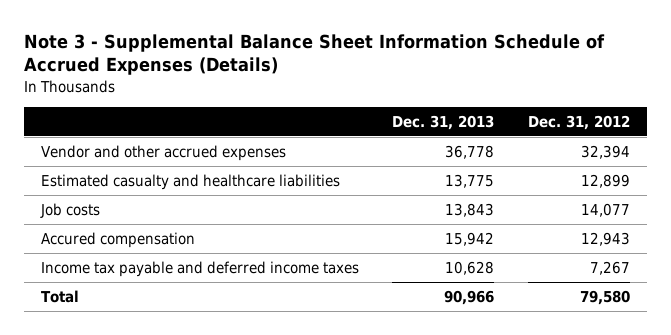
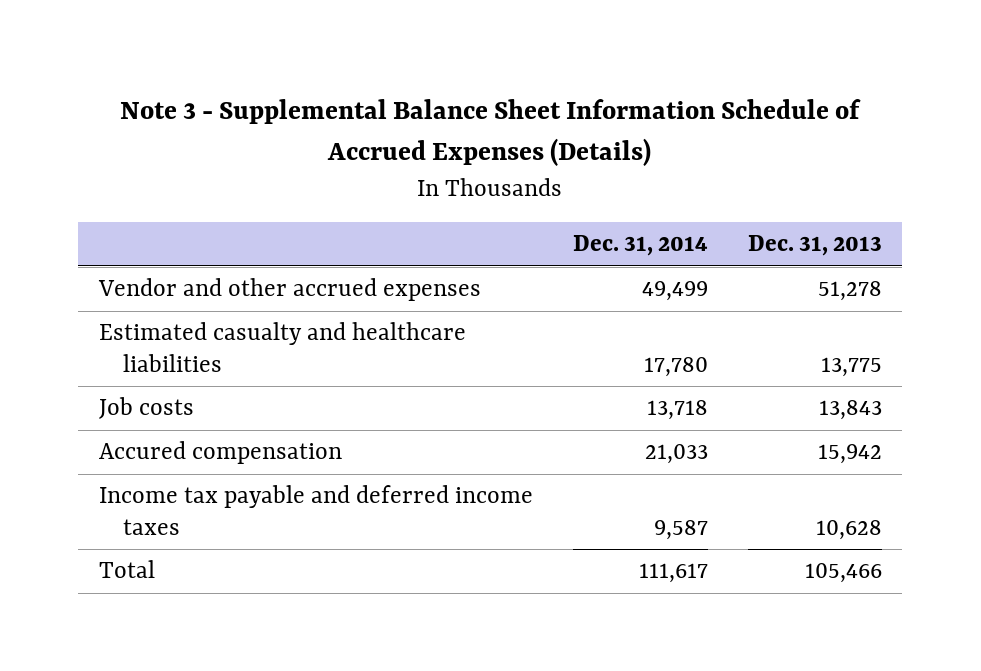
- | Dec. 31, 2013 | Dec. 31, 2012
+ | Dec. 31, 2014 | Dec. 31, 2013
- Vendor and other accrued expenses | 36,778 | 32,394
+ Vendor and other accrued expenses | 49,499 | 51,278
- Total | 90,966 | 79,580
+ Total | 111,617 | 105,466

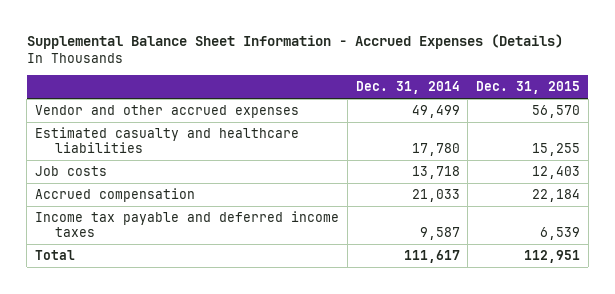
- Note 3 - Supplemental Balance Sheet Information Schedule of Accrued Expenses (Details)
+ Supplemental Balance Sheet Information - Accrued Expenses (Details)
- | Dec. 31, 2014 | Dec. 31, 2013
+ | Dec. 31, 2014 | Dec. 31, 2015
- Accured compensation | 21,033 | 15,942
+ Accrued compensation | 21,033 | 22,184

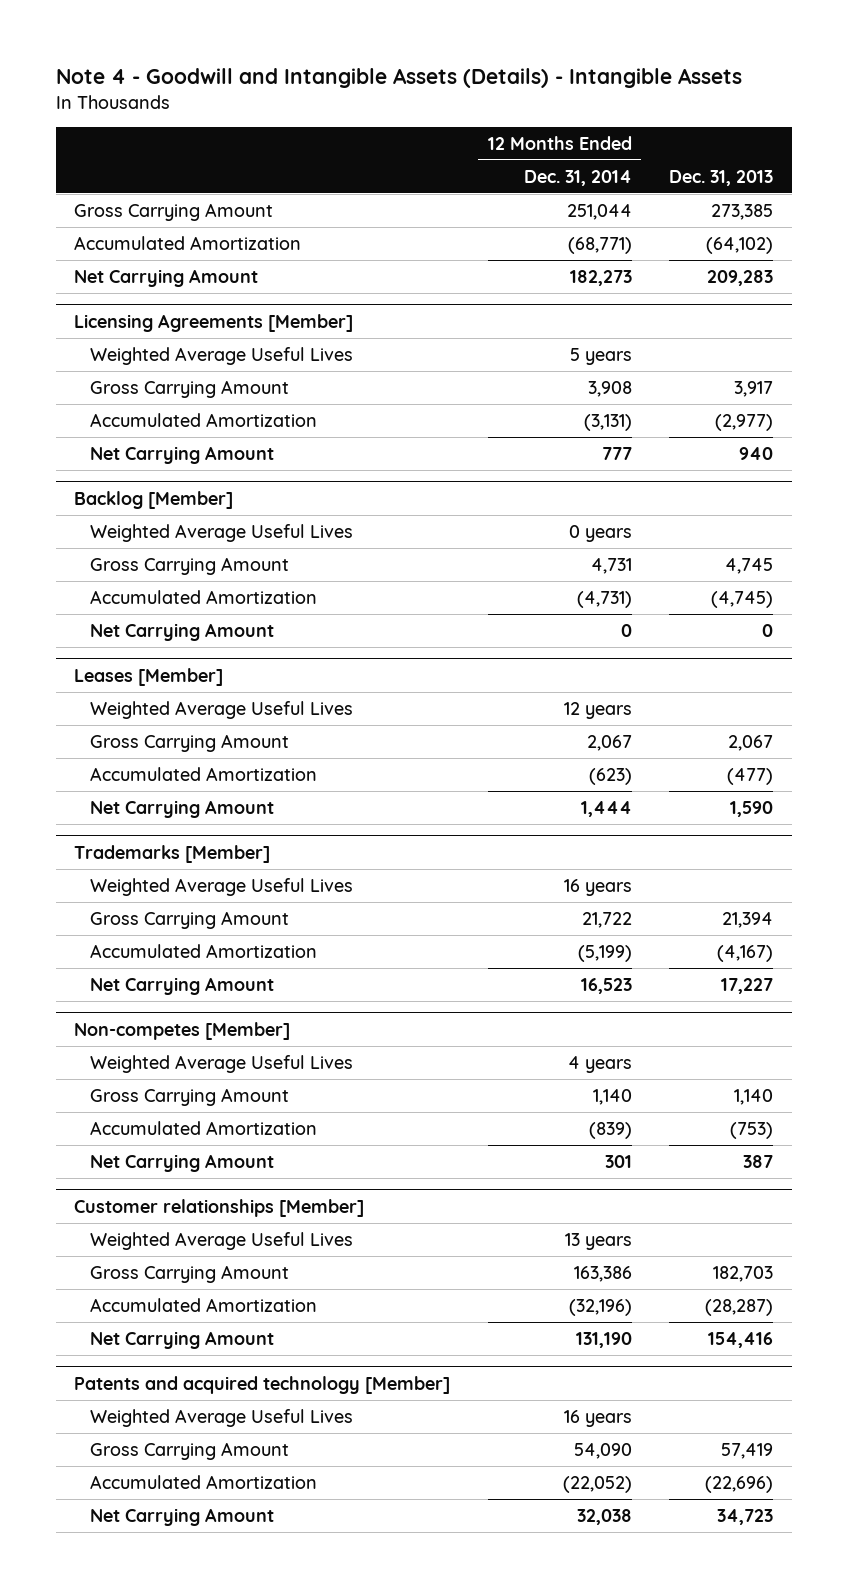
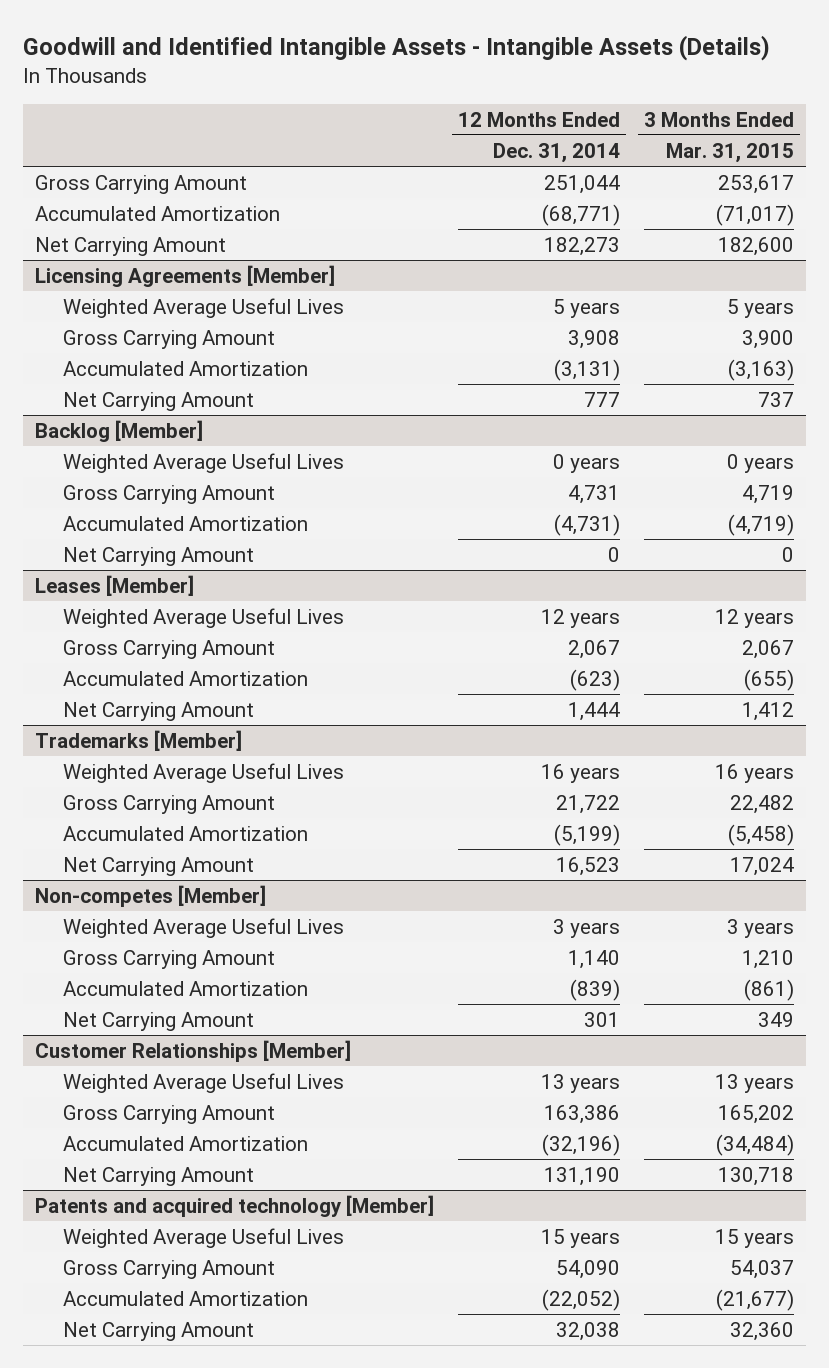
- Note 4 - Goodwill and Intangible Assets (Details) - Intangible Assets
+ Goodwill and Identified Intangible Assets - Intangible Assets (Details)
- | 12 Months Ended Dec. 31, 2014 | Dec. 31, 2013
+ | 12 Months Ended Dec. 31, 2014 | 3 Months Ended Mar. 31, 2015
@ Non-competes [Member]
- Weighted Average Useful Lives | 4 years |
+ Weighted Average Useful Lives | 3 years | 3 years
- Customer relationships [Member]
+ Customer Relationships [Member]
@ Patents and acquired technology [Member]
- Weighted Average Useful Lives | 16 years |
+ Weighted Average Useful Lives | 15 years | 15 years

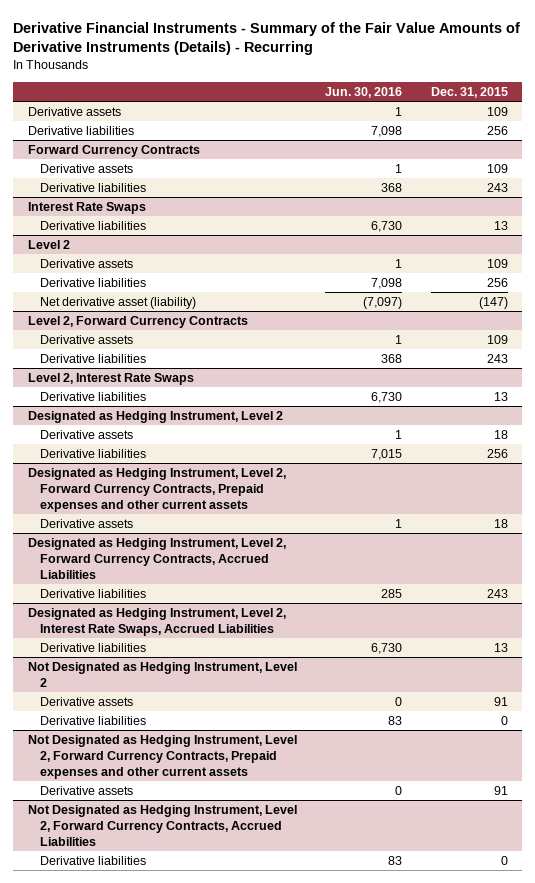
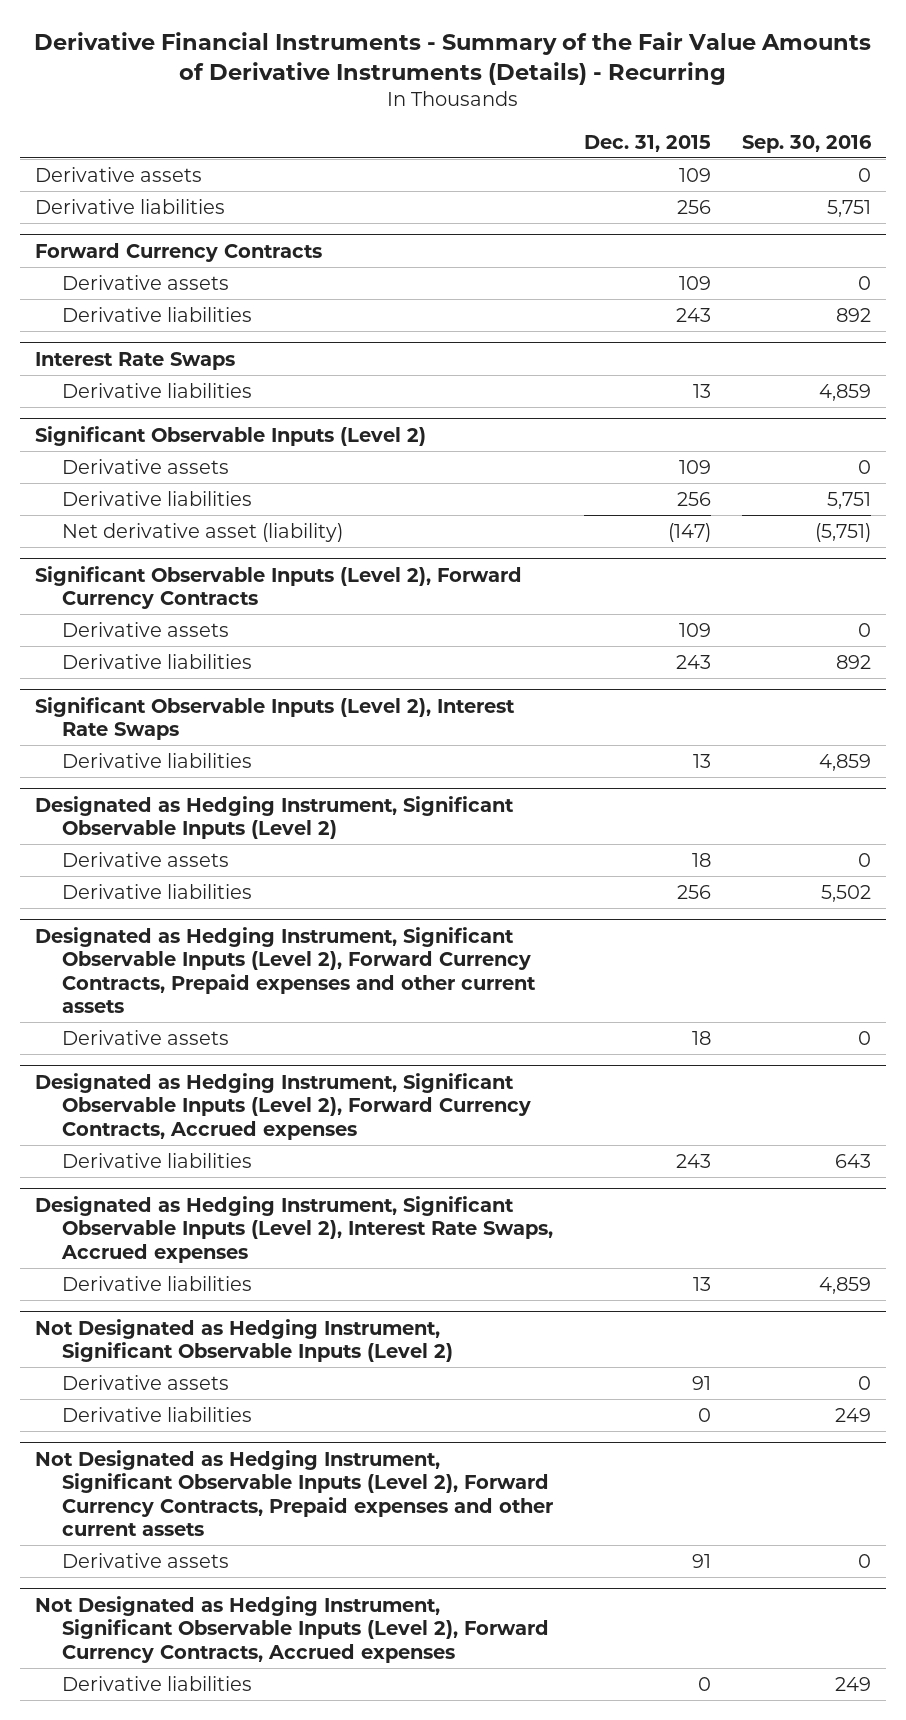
- | Jun. 30, 2016 | Dec. 31, 2015
+ | Dec. 31, 2015 | Sep. 30, 2016
- Level 2
+ Significant Observable Inputs (Level 2)
- Level 2, Forward Currency Contracts
+ Significant Observable Inputs (Level 2), Forward Currency Contracts
- Level 2, Interest Rate Swaps
+ Significant Observable Inputs (Level 2), Interest Rate Swaps
- Designated as Hedging Instrument, Level 2
+ Designated as Hedging Instrument, Significant Observable Inputs (Level 2)
- Designated as Hedging Instrument, Level 2, Forward Currency Contracts, Prepaid expenses and other current assets
+ Designated as Hedging Instrument, Significant Observable Inputs (Level 2), Forward Currency Contracts, Prepaid expenses and other current assets
- Designated as Hedging Instrument, Level 2, Forward Currency Contracts, Accrued Liabilities
+ Designated as Hedging Instrument, Significant Observable Inputs (Level 2), Forward Currency Contracts, Accrued expenses
- Designated as Hedging Instrument, Level 2, Interest Rate Swaps, Accrued Liabilities
+ Designated as Hedging Instrument, Significant Observable Inputs (Level 2), Interest Rate Swaps, Accrued expenses
- Not Designated as Hedging Instrument, Level 2
+ Not Designated as Hedging Instrument, Significant Observable Inputs (Level 2)
- Not Designated as Hedging Instrument, Level 2, Forward Currency Contracts, Prepaid expenses and other current assets
+ Not Designated as Hedging Instrument, Significant Observable Inputs (Level 2), Forward Currency Contracts, Prepaid expenses and other current assets
- Not Designated as Hedging Instrument, Level 2, Forward Currency Contracts, Accrued Liabilities
+ Not Designated as Hedging Instrument, Significant Observable Inputs (Level 2), Forward Currency Contracts, Accrued expenses

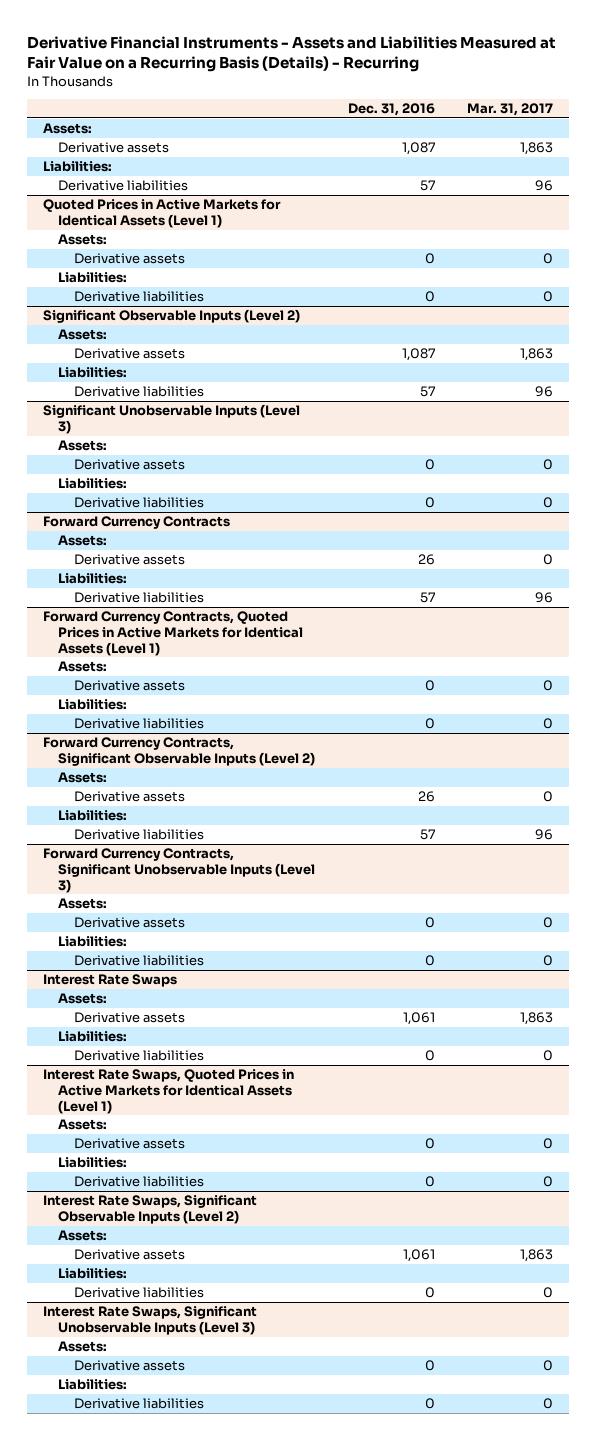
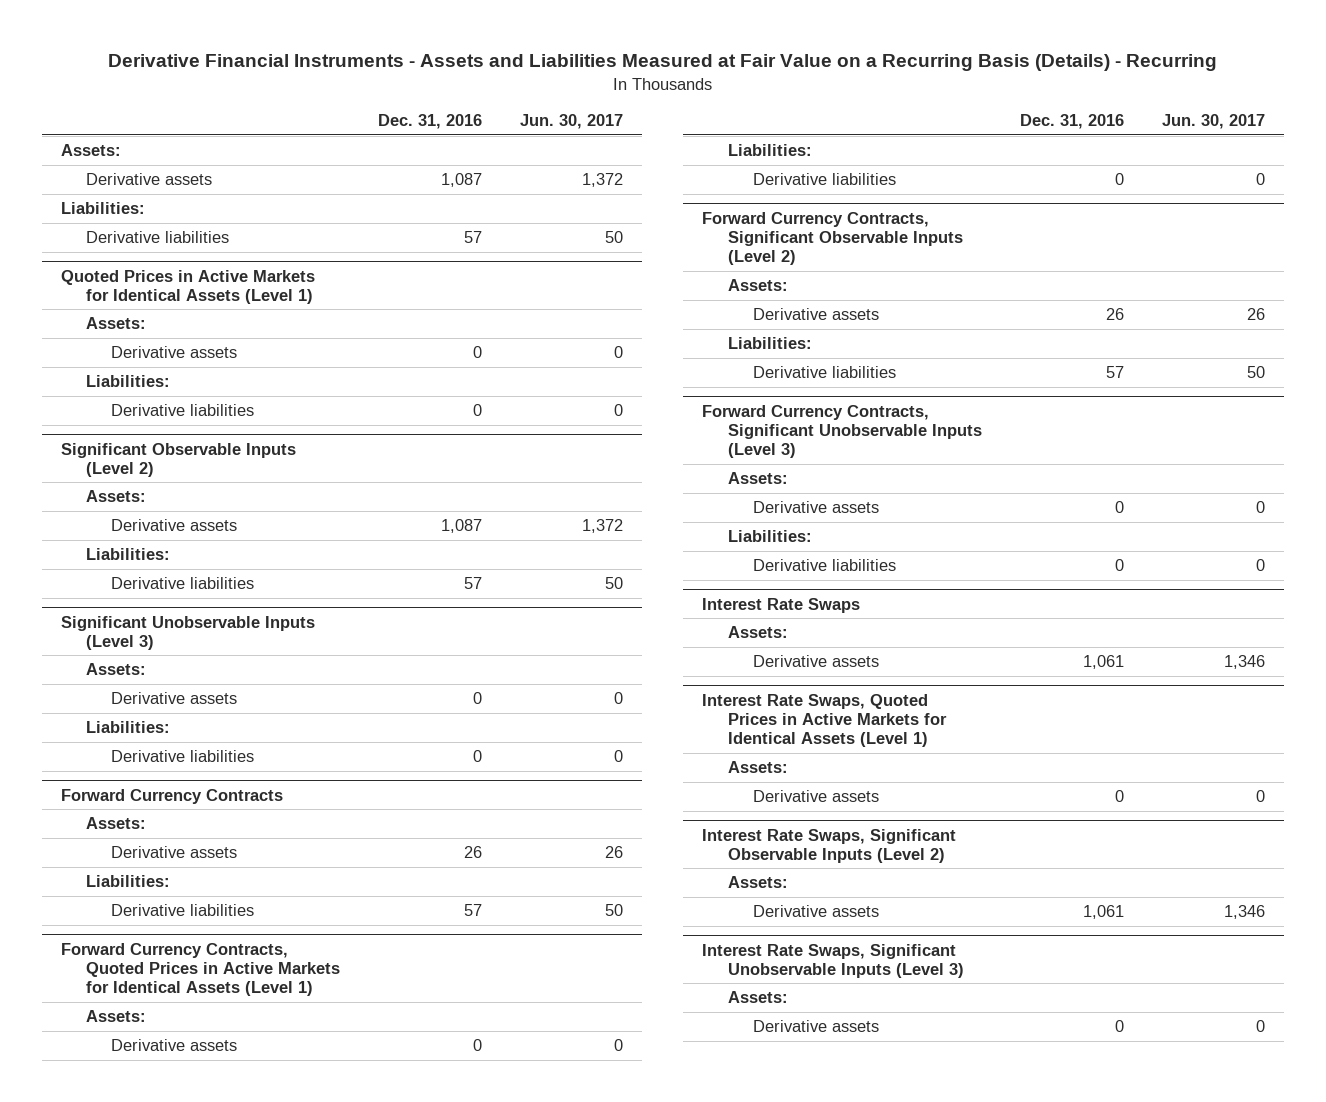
- | Dec. 31, 2016 | Mar. 31, 2017
+ | Dec. 31, 2016 | Jun. 30, 2017
@ Interest Rate Swaps
- Liabilities:
- Derivative liabilities | 0 | 0
@ Interest Rate Swaps, Quoted Prices in Active Markets for Identical Assets (Level 1)
- Liabilities:
- Derivative liabilities | 0 | 0
@ Interest Rate Swaps, Significant Observable Inputs (Level 2)
- Liabilities:
- Derivative liabilities | 0 | 0
@ Interest Rate Swaps, Significant Unobservable Inputs (Level 3)
- Liabilities:
- Derivative liabilities | 0 | 0

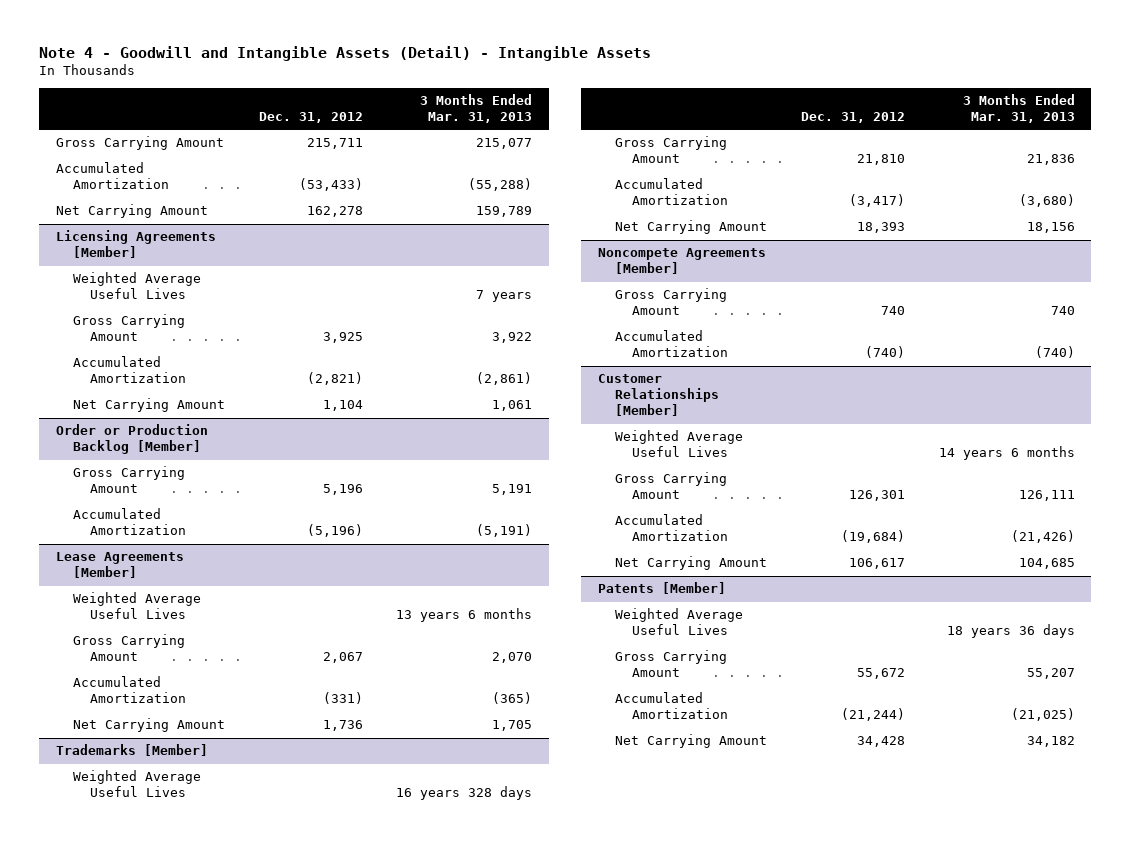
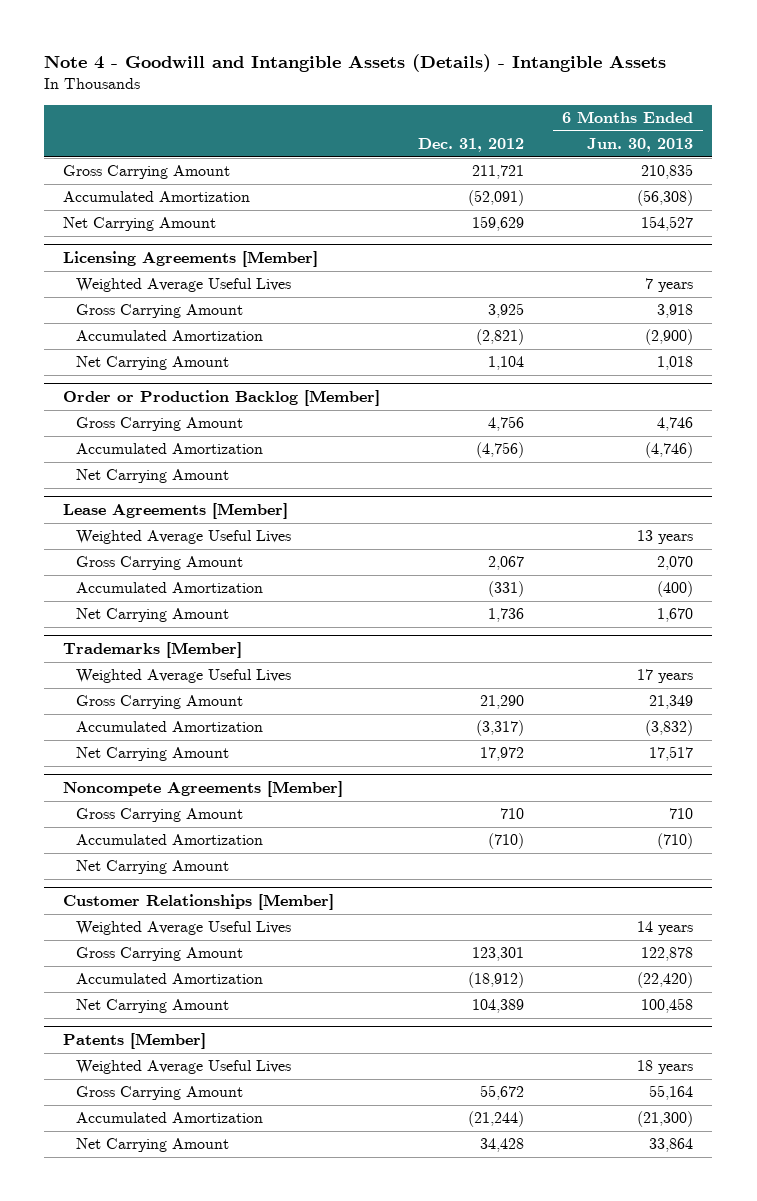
- Note 4 - Goodwill and Intangible Assets (Detail) - Intangible Assets
+ Note 4 - Goodwill and Intangible Assets (Details) - Intangible Assets
- | Dec. 31, 2012 | 3 Months Ended Mar. 31, 2013
+ | Dec. 31, 2012 | 6 Months Ended Jun. 30, 2013
- Gross Carrying Amount | 215,711 | 215,077
- Accumulated Amortization | (53,433) | (55,288)
- Net Carrying Amount | 162,278 | 159,789
+ Gross Carrying Amount | 211,721 | 210,835
+ Accumulated Amortization | (52,091) | (56,308)
+ Net Carrying Amount | 159,629 | 154,527
@ Order or Production Backlog [Member]
- Gross Carrying Amount | 5,196 | 5,191
- Accumulated Amortization | (5,196) | (5,191)
+ Gross Carrying Amount | 4,756 | 4,746
+ Accumulated Amortization | (4,756) | (4,746)
+ Net Carrying Amount
@ Trademarks [Member]
- Gross Carrying Amount | 21,810 | 21,836
- Accumulated Amortization | (3,417) | (3,680)
- Net Carrying Amount | 18,393 | 18,156
+ Gross Carrying Amount | 21,290 | 21,349
+ Accumulated Amortization | (3,317) | (3,832)
+ Net Carrying Amount | 17,972 | 17,517
@ Noncompete Agreements [Member]
- Gross Carrying Amount | 740 | 740
- Accumulated Amortization | (740) | (740)
+ Gross Carrying Amount | 710 | 710
+ Accumulated Amortization | (710) | (710)
+ Net Carrying Amount
@ Customer Relationships [Member]
- Gross Carrying Amount | 126,301 | 126,111
- Accumulated Amortization | (19,684) | (21,426)
- Net Carrying Amount | 106,617 | 104,685
+ Gross Carrying Amount | 123,301 | 122,878
+ Accumulated Amortization | (18,912) | (22,420)
+ Net Carrying Amount | 104,389 | 100,458

